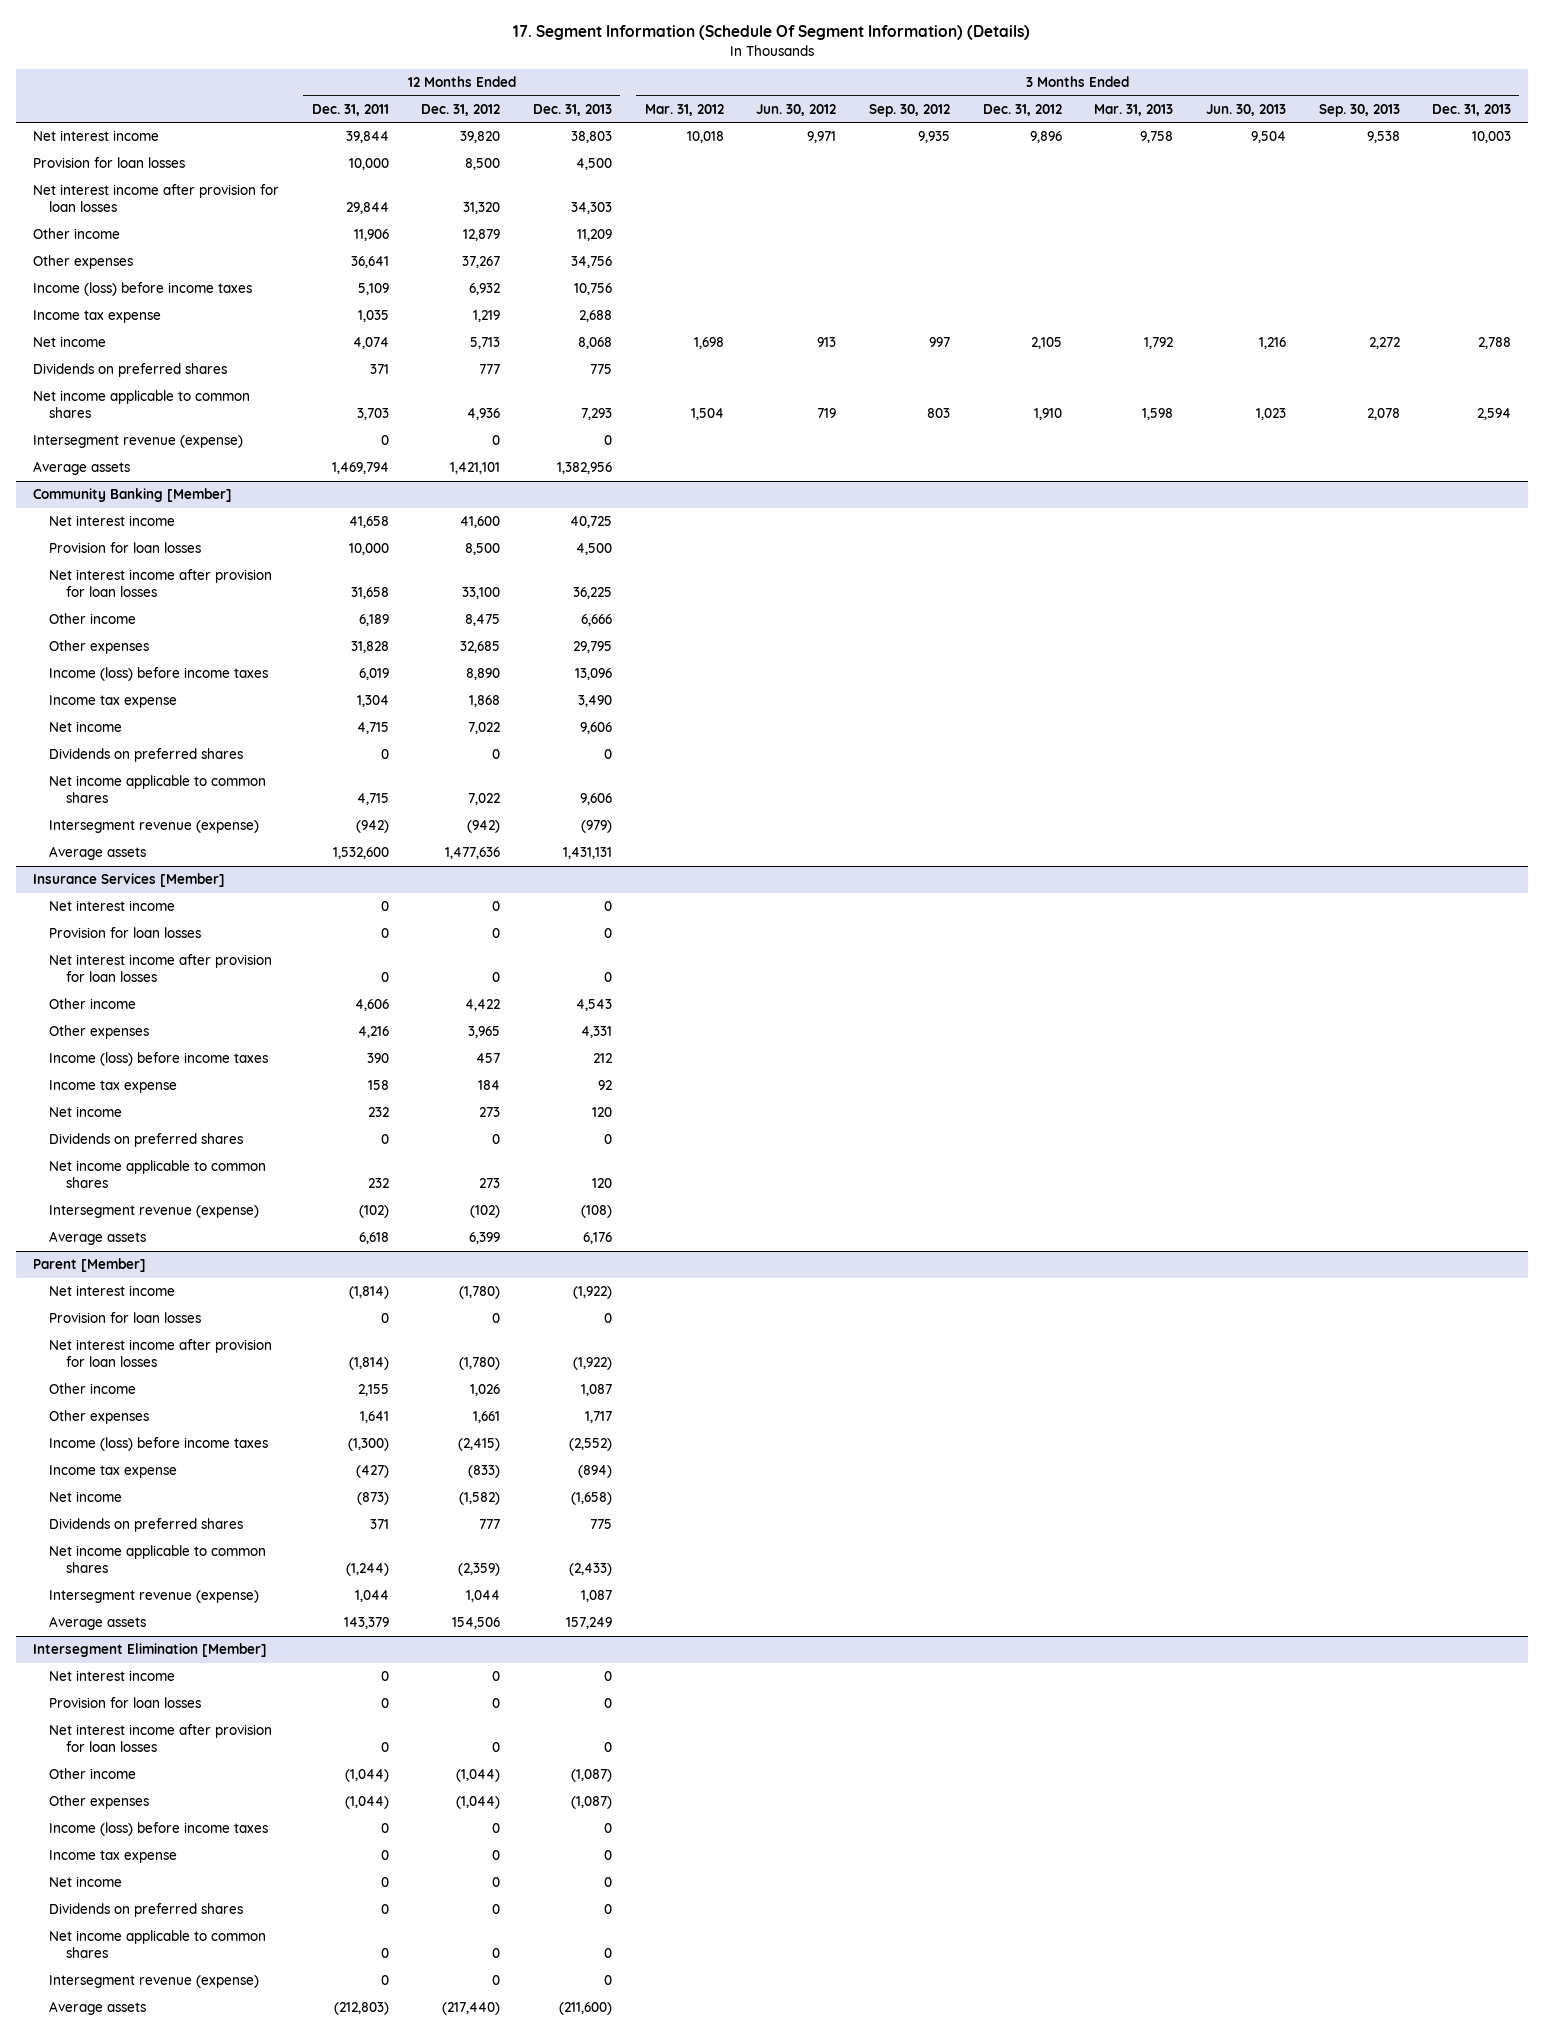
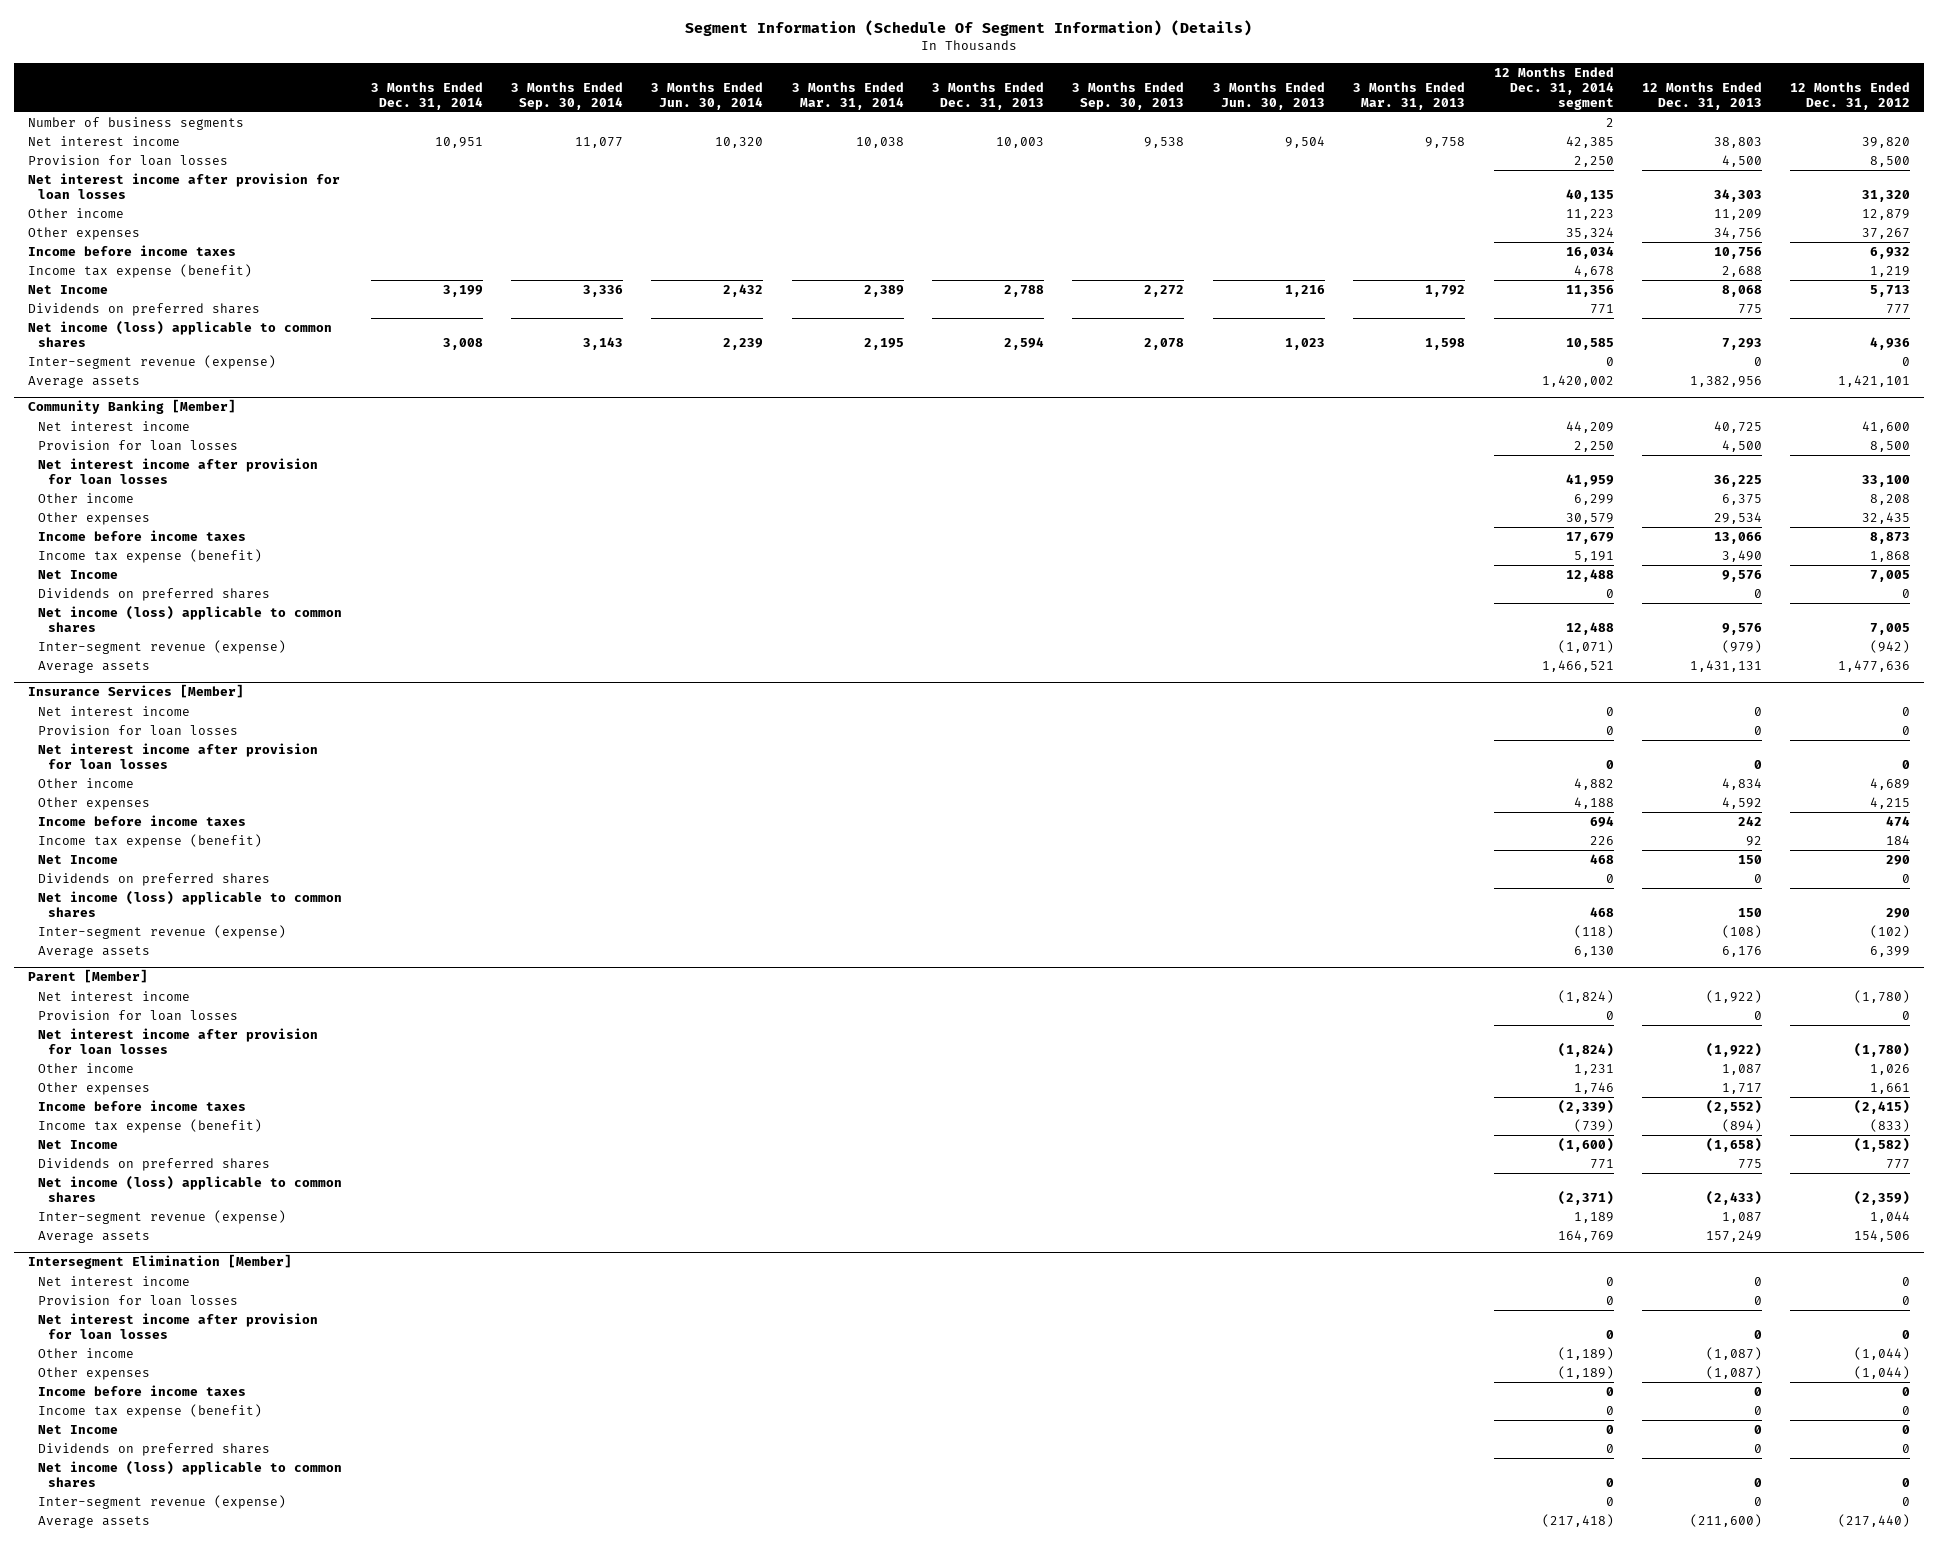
- 17. Segment Information (Schedule Of Segment Information) (Details)
+ Segment Information (Schedule Of Segment Information) (Details)
- | 12 Months Ended Dec. 31, 2011 | 12 Months Ended Dec. 31, 2012 | 12 Months Ended Dec. 31, 2013 | 3 Months Ended Mar. 31, 2012 | 3 Months Ended Jun. 30, 2012 | 3 Months Ended Sep. 30, 2012 | 3 Months Ended Dec. 31, 2012 | 3 Months Ended Mar. 31, 2013 | 3 Months Ended Jun. 30, 2013 | 3 Months Ended Sep. 30, 2013 | 3 Months Ended Dec. 31, 2013
+ | 3 Months Ended Dec. 31, 2014 | 3 Months Ended Sep. 30, 2014 | 3 Months Ended Jun. 30, 2014 | 3 Months Ended Mar. 31, 2014 | 3 Months Ended Dec. 31, 2013 | 3 Months Ended Sep. 30, 2013 | 3 Months Ended Jun. 30, 2013 | 3 Months Ended Mar. 31, 2013 | 12 Months Ended Dec. 31, 2014 segment | 12 Months Ended Dec. 31, 2013 | 12 Months Ended Dec. 31, 2012
+ Number of business segments | | | | | | | | | 2 | |
- Income (loss) before income taxes | 5,109 | 6,932 | 10,756 | | | | | | | |
- Income tax expense | 1,035 | 1,219 | 2,688 | | | | | | | |
- Net income | 4,074 | 5,713 | 8,068 | 1,698 | 913 | 997 | 2,105 | 1,792 | 1,216 | 2,272 | 2,788
+ Income before income taxes | | | | | | | | | 16,034 | 10,756 | 6,932
+ Income tax expense (benefit) | | | | | | | | | 4,678 | 2,688 | 1,219
+ Net Income | 3,199 | 3,336 | 2,432 | 2,389 | 2,788 | 2,272 | 1,216 | 1,792 | 11,356 | 8,068 | 5,713
- Net income applicable to common shares | 3,703 | 4,936 | 7,293 | 1,504 | 719 | 803 | 1,910 | 1,598 | 1,023 | 2,078 | 2,594
- Intersegment revenue (expense) | 0 | 0 | 0 | | | | | | | |
+ Net income (loss) applicable to common shares | 3,008 | 3,143 | 2,239 | 2,195 | 2,594 | 2,078 | 1,023 | 1,598 | 10,585 | 7,293 | 4,936
+ Inter-segment revenue (expense) | | | | | | | | | 0 | 0 | 0
@ Community Banking [Member]
- Other income | 6,189 | 8,475 | 6,666 | | | | | | | |
- Other expenses | 31,828 | 32,685 | 29,795 | | | | | | | |
- Income (loss) before income taxes | 6,019 | 8,890 | 13,096 | | | | | | | |
- Income tax expense | 1,304 | 1,868 | 3,490 | | | | | | | |
- Net income | 4,715 | 7,022 | 9,606 | | | | | | | |
+ Other income | | | | | | | | | 6,299 | 6,375 | 8,208
+ Other expenses | | | | | | | | | 30,579 | 29,534 | 32,435
+ Income before income taxes | | | | | | | | | 17,679 | 13,066 | 8,873
+ Income tax expense (benefit) | | | | | | | | | 5,191 | 3,490 | 1,868
+ Net Income | | | | | | | | | 12,488 | 9,576 | 7,005
- Net income applicable to common shares | 4,715 | 7,022 | 9,606 | | | | | | | |
- Intersegment revenue (expense) | (942) | (942) | (979) | | | | | | | |
+ Net income (loss) applicable to common shares | | | | | | | | | 12,488 | 9,576 | 7,005
+ Inter-segment revenue (expense) | | | | | | | | | (1,071) | (979) | (942)
@ Insurance Services [Member]
- Other income | 4,606 | 4,422 | 4,543 | | | | | | | |
- Other expenses | 4,216 | 3,965 | 4,331 | | | | | | | |
- Income (loss) before income taxes | 390 | 457 | 212 | | | | | | | |
- Income tax expense | 158 | 184 | 92 | | | | | | | |
- Net income | 232 | 273 | 120 | | | | | | | |
+ Other income | | | | | | | | | 4,882 | 4,834 | 4,689
+ Other expenses | | | | | | | | | 4,188 | 4,592 | 4,215
+ Income before income taxes | | | | | | | | | 694 | 242 | 474
+ Income tax expense (benefit) | | | | | | | | | 226 | 92 | 184
+ Net Income | | | | | | | | | 468 | 150 | 290
- Net income applicable to common shares | 232 | 273 | 120 | | | | | | | |
- Intersegment revenue (expense) | (102) | (102) | (108) | | | | | | | |
+ Net income (loss) applicable to common shares | | | | | | | | | 468 | 150 | 290
+ Inter-segment revenue (expense) | | | | | | | | | (118) | (108) | (102)
@ Parent [Member]
- Income (loss) before income taxes | (1,300) | (2,415) | (2,552) | | | | | | | |
- Income tax expense | (427) | (833) | (894) | | | | | | | |
- Net income | (873) | (1,582) | (1,658) | | | | | | | |
+ Income before income taxes | | | | | | | | | (2,339) | (2,552) | (2,415)
+ Income tax expense (benefit) | | | | | | | | | (739) | (894) | (833)
+ Net Income | | | | | | | | | (1,600) | (1,658) | (1,582)
- Net income applicable to common shares | (1,244) | (2,359) | (2,433) | | | | | | | |
- Intersegment revenue (expense) | 1,044 | 1,044 | 1,087 | | | | | | | |
+ Net income (loss) applicable to common shares | | | | | | | | | (2,371) | (2,433) | (2,359)
+ Inter-segment revenue (expense) | | | | | | | | | 1,189 | 1,087 | 1,044
@ Intersegment Elimination [Member]
- Income (loss) before income taxes | 0 | 0 | 0 | | | | | | | |
- Income tax expense | 0 | 0 | 0 | | | | | | | |
- Net income | 0 | 0 | 0 | | | | | | | |
+ Income before income taxes | | | | | | | | | 0 | 0 | 0
+ Income tax expense (benefit) | | | | | | | | | 0 | 0 | 0
+ Net Income | | | | | | | | | 0 | 0 | 0
- Net income applicable to common shares | 0 | 0 | 0 | | | | | | | |
- Intersegment revenue (expense) | 0 | 0 | 0 | | | | | | | |
+ Net income (loss) applicable to common shares | | | | | | | | | 0 | 0 | 0
+ Inter-segment revenue (expense) | | | | | | | | | 0 | 0 | 0

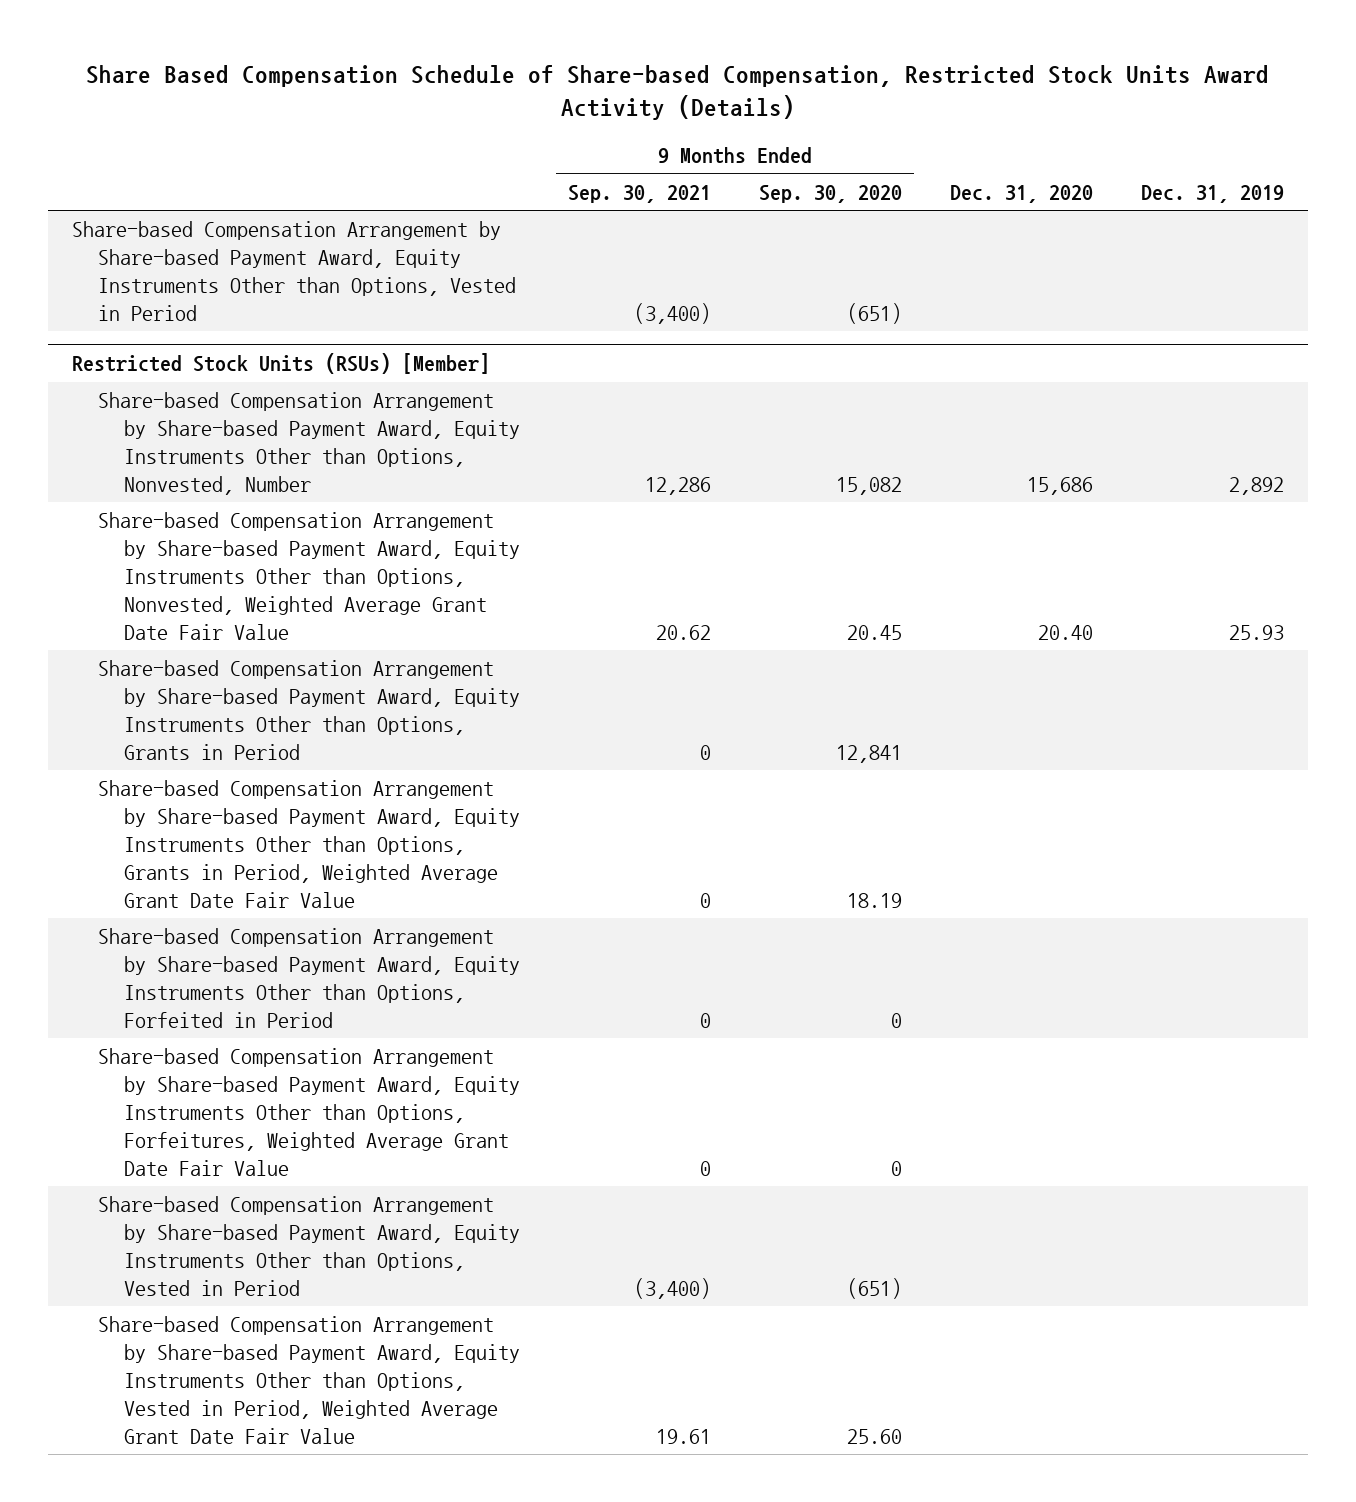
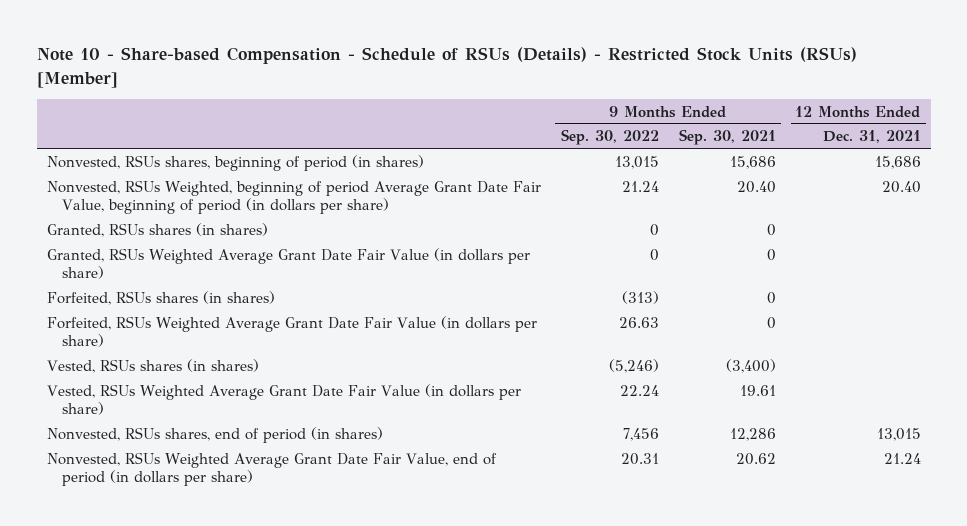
- Share Based Compensation Schedule of Share-based Compensation, Restricted Stock Units Award Activity (Details)
+ Note 10 - Share-based Compensation - Schedule of RSUs (Details) - Restricted Stock Units (RSUs) [Member]
- | 9 Months Ended Sep. 30, 2021 | 9 Months Ended Sep. 30, 2020 | Dec. 31, 2020 | Dec. 31, 2019
+ | 9 Months Ended Sep. 30, 2022 | 9 Months Ended Sep. 30, 2021 | 12 Months Ended Dec. 31, 2021
- Share-based Compensation Arrangement by Share-based Payment Award, Equity Instruments Other than Options, Vested in Period | (3,400) | (651) | |
- Restricted Stock Units (RSUs) [Member]
- Share-based Compensation Arrangement by Share-based Payment Award, Equity Instruments Other than Options, Nonvested, Number | 12,286 | 15,082 | 15,686 | 2,892
- Share-based Compensation Arrangement by Share-based Payment Award, Equity Instruments Other than Options, Nonvested, Weighted Average Grant Date Fair Value | 20.62 | 20.45 | 20.40 | 25.93
- Share-based Compensation Arrangement by Share-based Payment Award, Equity Instruments Other than Options, Grants in Period | 0 | 12,841 | |
- Share-based Compensation Arrangement by Share-based Payment Award, Equity Instruments Other than Options, Grants in Period, Weighted Average Grant Date Fair Value | 0 | 18.19 | |
- Share-based Compensation Arrangement by Share-based Payment Award, Equity Instruments Other than Options, Forfeited in Period | 0 | 0 | |
- Share-based Compensation Arrangement by Share-based Payment Award, Equity Instruments Other than Options, Forfeitures, Weighted Average Grant Date Fair Value | 0 | 0 | |
- Share-based Compensation Arrangement by Share-based Payment Award, Equity Instruments Other than Options, Vested in Period | (3,400) | (651) | |
- Share-based Compensation Arrangement by Share-based Payment Award, Equity Instruments Other than Options, Vested in Period, Weighted Average Grant Date Fair Value | 19.61 | 25.60 | |
+ Nonvested, RSUs shares, beginning of period (in shares) | 13,015 | 15,686 | 15,686
+ Nonvested, RSUs Weighted, beginning of period Average Grant Date Fair Value, beginning of period (in dollars per share) | 21.24 | 20.40 | 20.40
+ Granted, RSUs shares (in shares) | 0 | 0 |
+ Granted, RSUs Weighted Average Grant Date Fair Value (in dollars per share) | 0 | 0 |
+ Forfeited, RSUs shares (in shares) | (313) | 0 |
+ Forfeited, RSUs Weighted Average Grant Date Fair Value (in dollars per share) | 26.63 | 0 |
+ Vested, RSUs shares (in shares) | (5,246) | (3,400) |
+ Vested, RSUs Weighted Average Grant Date Fair Value (in dollars per share) | 22.24 | 19.61 |
+ Nonvested, RSUs shares, end of period (in shares) | 7,456 | 12,286 | 13,015
+ Nonvested, RSUs Weighted Average Grant Date Fair Value, end of period (in dollars per share) | 20.31 | 20.62 | 21.24

